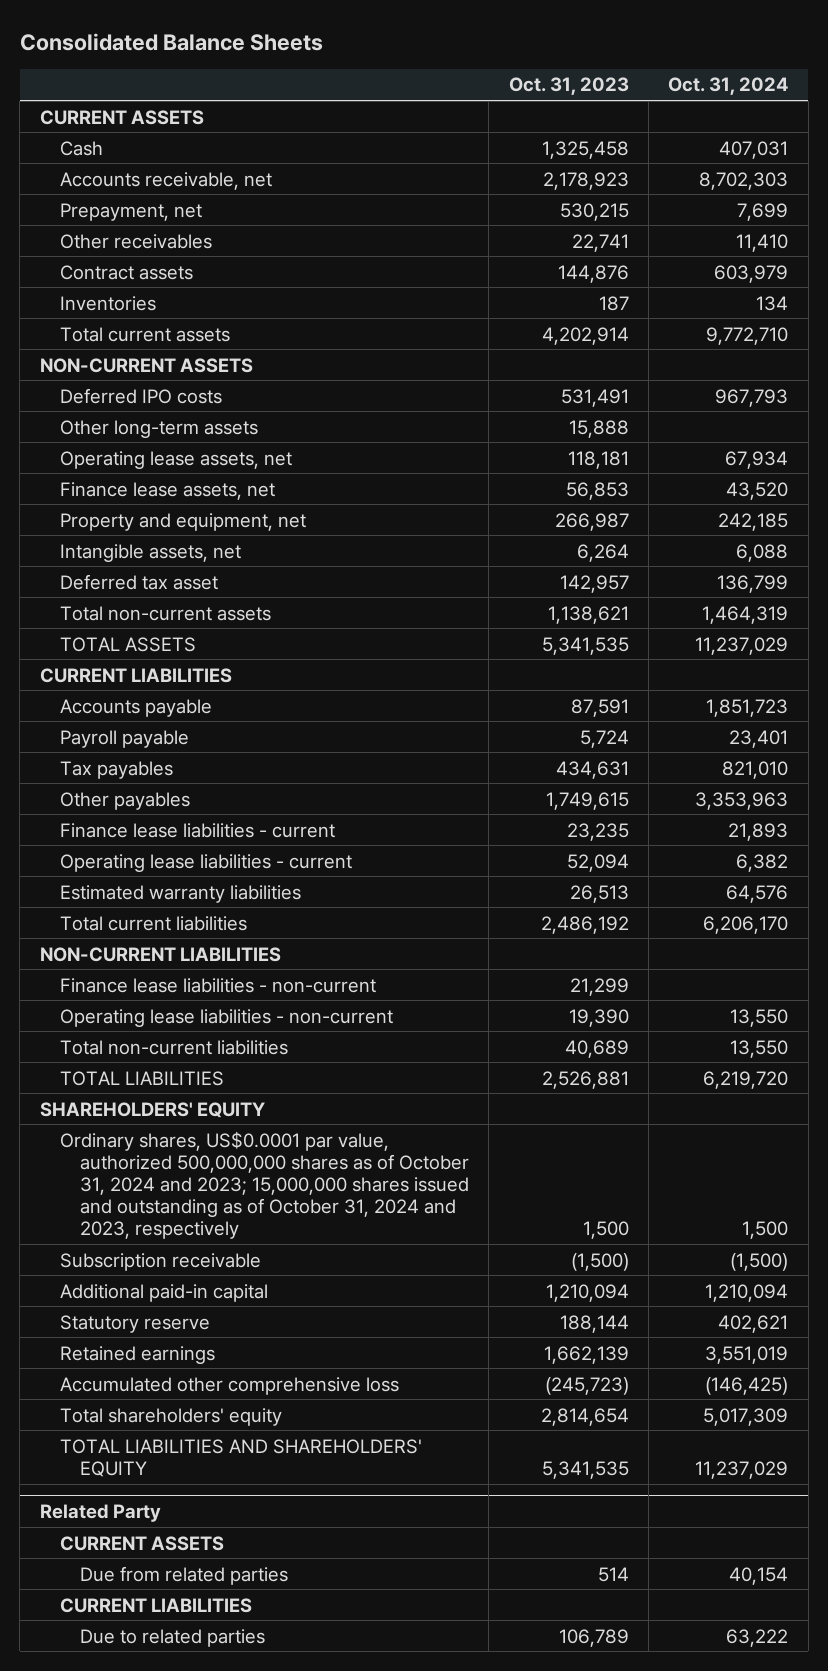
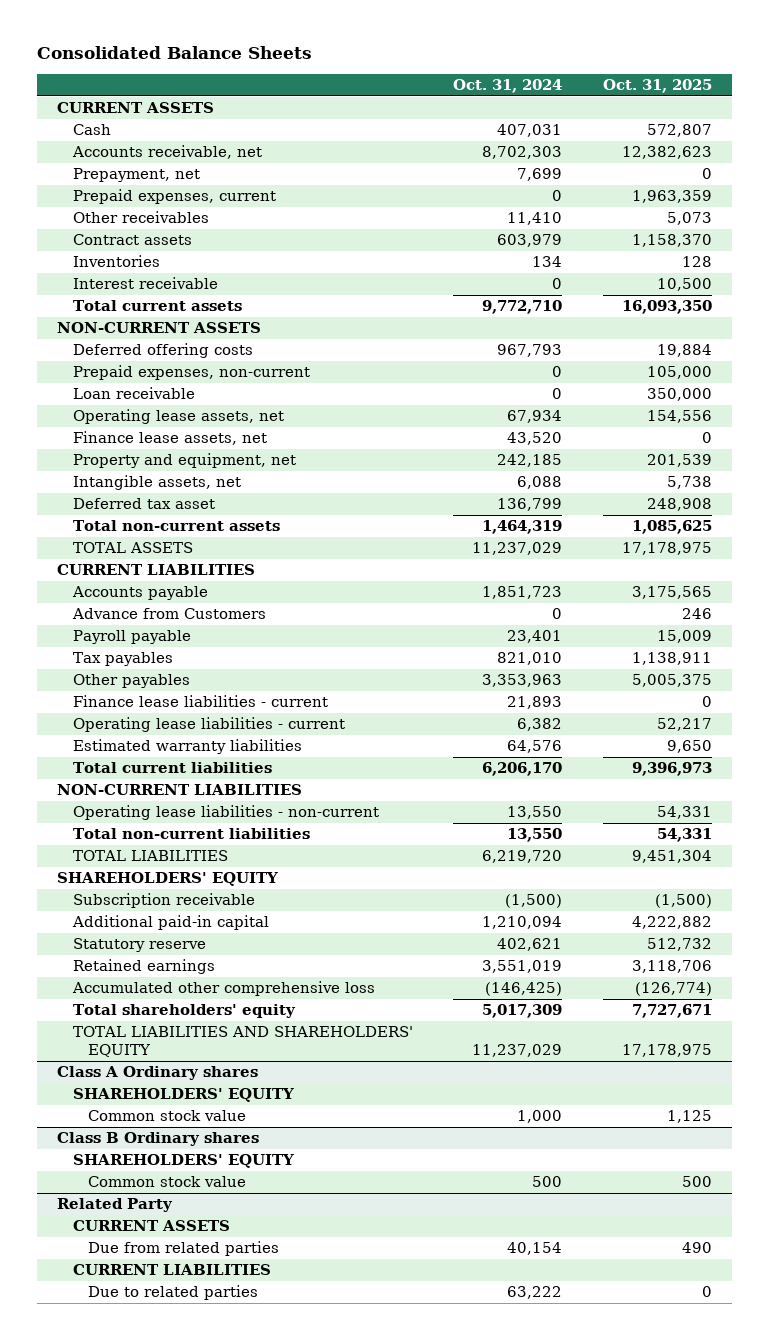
- | Oct. 31, 2023 | Oct. 31, 2024
+ | Oct. 31, 2024 | Oct. 31, 2025
+ Prepaid expenses, current | 0 | 1,963,359
+ Interest receivable | 0 | 10,500
- Deferred IPO costs | 531,491 | 967,793
- Other long-term assets | 15,888 |
+ Deferred offering costs | 967,793 | 19,884
+ Prepaid expenses, non-current | 0 | 105,000
+ Loan receivable | 0 | 350,000
+ Advance from Customers | 0 | 246
- Finance lease liabilities - non-current | 21,299 |
- Ordinary shares, US$0.0001 par value, authorized 500,000,000 shares as of October 31, 2024 and 2023; 15,000,000 shares issued and outstanding as of October 31, 2024 and 2023, respectively | 1,500 | 1,500
+ Class A Ordinary shares
+ SHAREHOLDERS' EQUITY
+ Common stock value | 1,000 | 1,125
+ Class B Ordinary shares
+ SHAREHOLDERS' EQUITY
+ Common stock value | 500 | 500

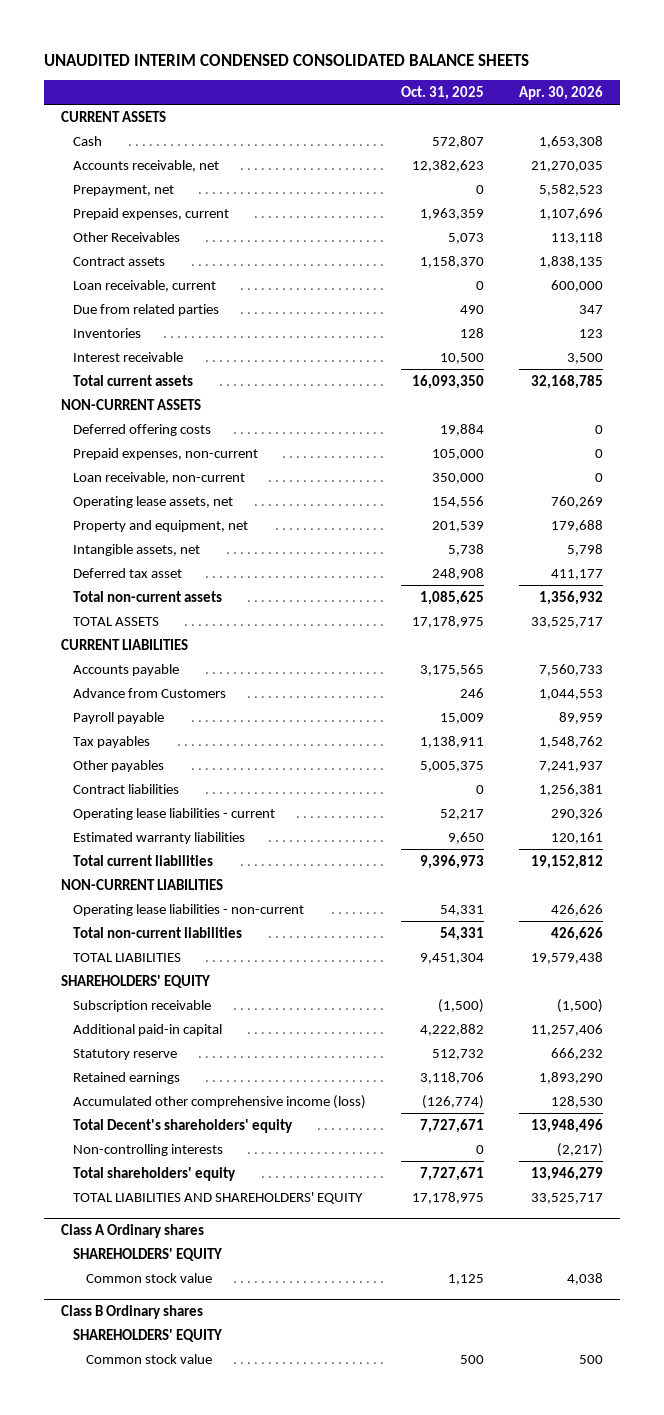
- Consolidated Balance Sheets
+ UNAUDITED INTERIM CONDENSED CONSOLIDATED BALANCE SHEETS
- | Oct. 31, 2024 | Oct. 31, 2025
+ | Oct. 31, 2025 | Apr. 30, 2026
- Other receivables | 11,410 | 5,073
+ Other Receivables | 5,073 | 113,118
+ Loan receivable, current | 0 | 600,000
+ Due from related parties | 490 | 347
- Loan receivable | 0 | 350,000
+ Loan receivable, non-current | 350,000 | 0
- Finance lease assets, net | 43,520 | 0
- Finance lease liabilities - current | 21,893 | 0
+ Contract liabilities | 0 | 1,256,381
- Accumulated other comprehensive loss | (146,425) | (126,774)
+ Accumulated other comprehensive income (loss) | (126,774) | 128,530
+ Total Decent's shareholders' equity | 7,727,671 | 13,948,496
+ Non-controlling interests | 0 | (2,217)
- Related Party
- CURRENT ASSETS
- Due from related parties | 40,154 | 490
- CURRENT LIABILITIES
- Due to related parties | 63,222 | 0

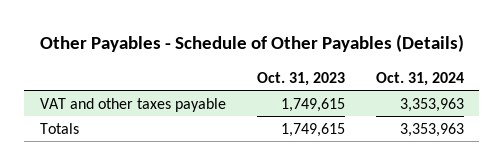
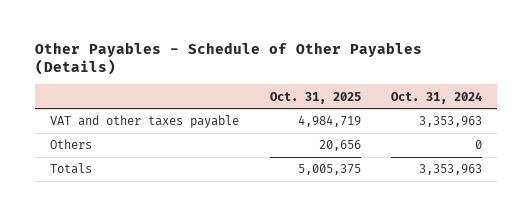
- | Oct. 31, 2023 | Oct. 31, 2024
+ | Oct. 31, 2025 | Oct. 31, 2024
+ Others | 20,656 | 0

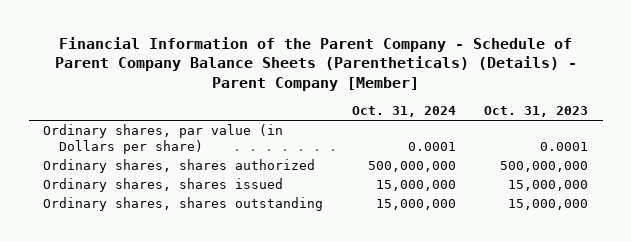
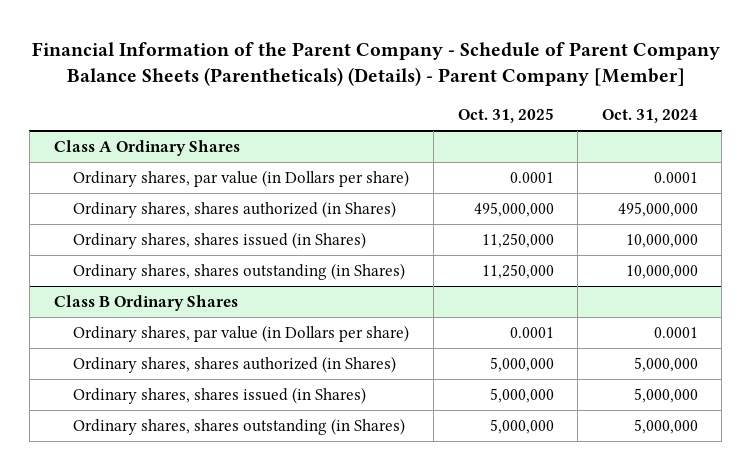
- | Oct. 31, 2024 | Oct. 31, 2023
+ | Oct. 31, 2025 | Oct. 31, 2024
+ Class A Ordinary Shares
- Ordinary shares, shares authorized | 500,000,000 | 500,000,000
- Ordinary shares, shares issued | 15,000,000 | 15,000,000
- Ordinary shares, shares outstanding | 15,000,000 | 15,000,000
+ Ordinary shares, shares authorized (in Shares) | 495,000,000 | 495,000,000
+ Ordinary shares, shares issued (in Shares) | 11,250,000 | 10,000,000
+ Ordinary shares, shares outstanding (in Shares) | 11,250,000 | 10,000,000
+ Class B Ordinary Shares
+ Ordinary shares, par value (in Dollars per share) | 0.0001 | 0.0001
+ Ordinary shares, shares authorized (in Shares) | 5,000,000 | 5,000,000
+ Ordinary shares, shares issued (in Shares) | 5,000,000 | 5,000,000
+ Ordinary shares, shares outstanding (in Shares) | 5,000,000 | 5,000,000

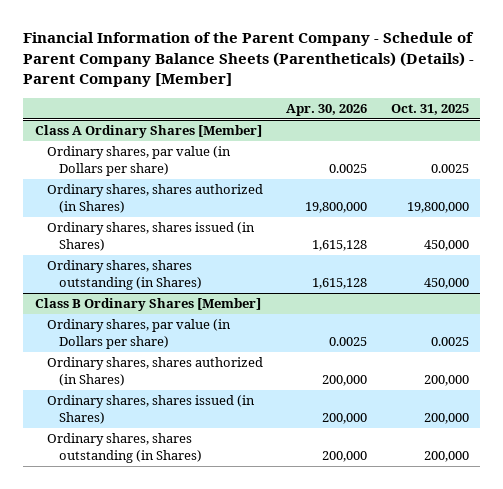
- | Oct. 31, 2025 | Oct. 31, 2024
+ | Apr. 30, 2026 | Oct. 31, 2025
- Class A Ordinary Shares
- Ordinary shares, par value (in Dollars per share) | 0.0001 | 0.0001
- Ordinary shares, shares authorized (in Shares) | 495,000,000 | 495,000,000
- Ordinary shares, shares issued (in Shares) | 11,250,000 | 10,000,000
- Ordinary shares, shares outstanding (in Shares) | 11,250,000 | 10,000,000
- Class B Ordinary Shares
- Ordinary shares, par value (in Dollars per share) | 0.0001 | 0.0001
- Ordinary shares, shares authorized (in Shares) | 5,000,000 | 5,000,000
- Ordinary shares, shares issued (in Shares) | 5,000,000 | 5,000,000
- Ordinary shares, shares outstanding (in Shares) | 5,000,000 | 5,000,000
+ Class A Ordinary Shares [Member]
+ Ordinary shares, par value (in Dollars per share) | 0.0025 | 0.0025
+ Ordinary shares, shares authorized (in Shares) | 19,800,000 | 19,800,000
+ Ordinary shares, shares issued (in Shares) | 1,615,128 | 450,000
+ Ordinary shares, shares outstanding (in Shares) | 1,615,128 | 450,000
+ Class B Ordinary Shares [Member]
+ Ordinary shares, par value (in Dollars per share) | 0.0025 | 0.0025
+ Ordinary shares, shares authorized (in Shares) | 200,000 | 200,000
+ Ordinary shares, shares issued (in Shares) | 200,000 | 200,000
+ Ordinary shares, shares outstanding (in Shares) | 200,000 | 200,000

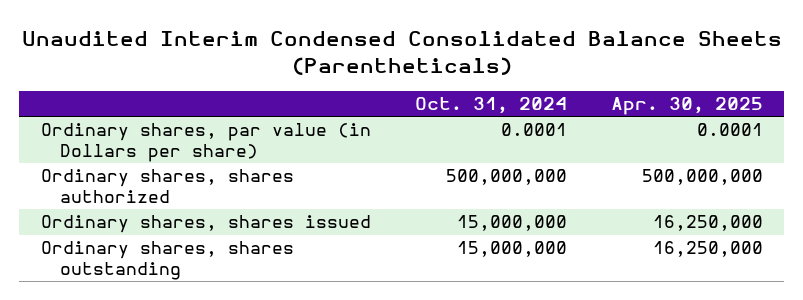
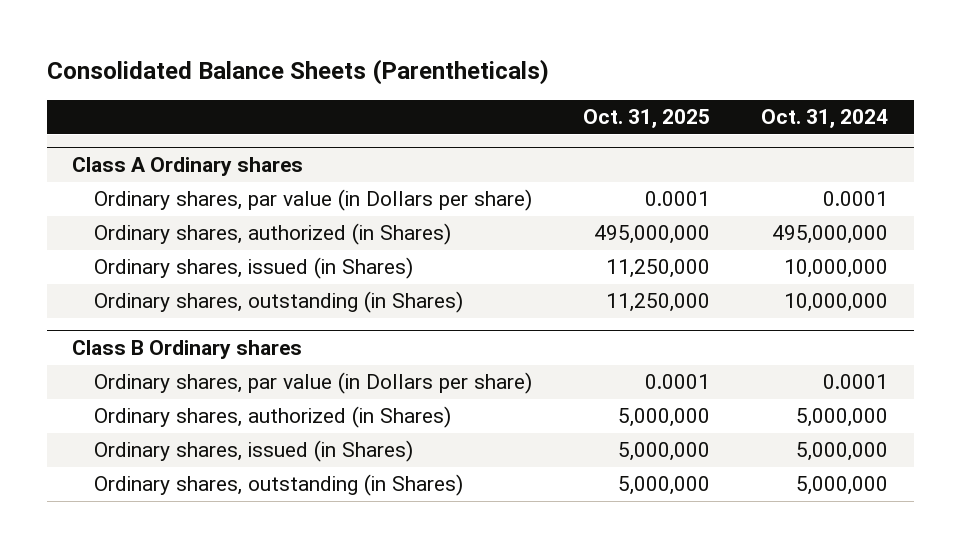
- Unaudited Interim Condensed Consolidated Balance Sheets (Parentheticals)
+ Consolidated Balance Sheets (Parentheticals)
- | Oct. 31, 2024 | Apr. 30, 2025
+ | Oct. 31, 2025 | Oct. 31, 2024
+ Class A Ordinary shares
- Ordinary shares, shares authorized | 500,000,000 | 500,000,000
- Ordinary shares, shares issued | 15,000,000 | 16,250,000
- Ordinary shares, shares outstanding | 15,000,000 | 16,250,000
+ Ordinary shares, authorized (in Shares) | 495,000,000 | 495,000,000
+ Ordinary shares, issued (in Shares) | 11,250,000 | 10,000,000
+ Ordinary shares, outstanding (in Shares) | 11,250,000 | 10,000,000
+ Class B Ordinary shares
+ Ordinary shares, par value (in Dollars per share) | 0.0001 | 0.0001
+ Ordinary shares, authorized (in Shares) | 5,000,000 | 5,000,000
+ Ordinary shares, issued (in Shares) | 5,000,000 | 5,000,000
+ Ordinary shares, outstanding (in Shares) | 5,000,000 | 5,000,000

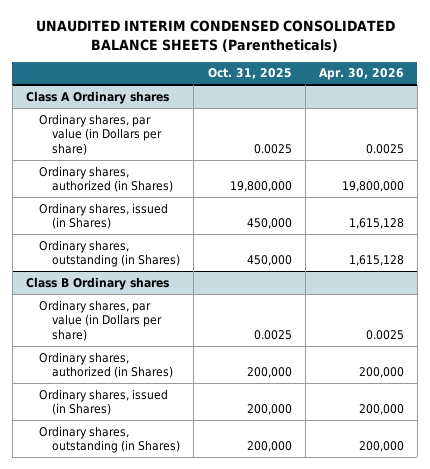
- Consolidated Balance Sheets (Parentheticals)
+ UNAUDITED INTERIM CONDENSED CONSOLIDATED BALANCE SHEETS (Parentheticals)
- | Oct. 31, 2025 | Oct. 31, 2024
+ | Oct. 31, 2025 | Apr. 30, 2026
@ Class A Ordinary shares
- Ordinary shares, par value (in Dollars per share) | 0.0001 | 0.0001
- Ordinary shares, authorized (in Shares) | 495,000,000 | 495,000,000
- Ordinary shares, issued (in Shares) | 11,250,000 | 10,000,000
- Ordinary shares, outstanding (in Shares) | 11,250,000 | 10,000,000
+ Ordinary shares, par value (in Dollars per share) | 0.0025 | 0.0025
+ Ordinary shares, authorized (in Shares) | 19,800,000 | 19,800,000
+ Ordinary shares, issued (in Shares) | 450,000 | 1,615,128
+ Ordinary shares, outstanding (in Shares) | 450,000 | 1,615,128
@ Class B Ordinary shares
- Ordinary shares, par value (in Dollars per share) | 0.0001 | 0.0001
- Ordinary shares, authorized (in Shares) | 5,000,000 | 5,000,000
- Ordinary shares, issued (in Shares) | 5,000,000 | 5,000,000
- Ordinary shares, outstanding (in Shares) | 5,000,000 | 5,000,000
+ Ordinary shares, par value (in Dollars per share) | 0.0025 | 0.0025
+ Ordinary shares, authorized (in Shares) | 200,000 | 200,000
+ Ordinary shares, issued (in Shares) | 200,000 | 200,000
+ Ordinary shares, outstanding (in Shares) | 200,000 | 200,000

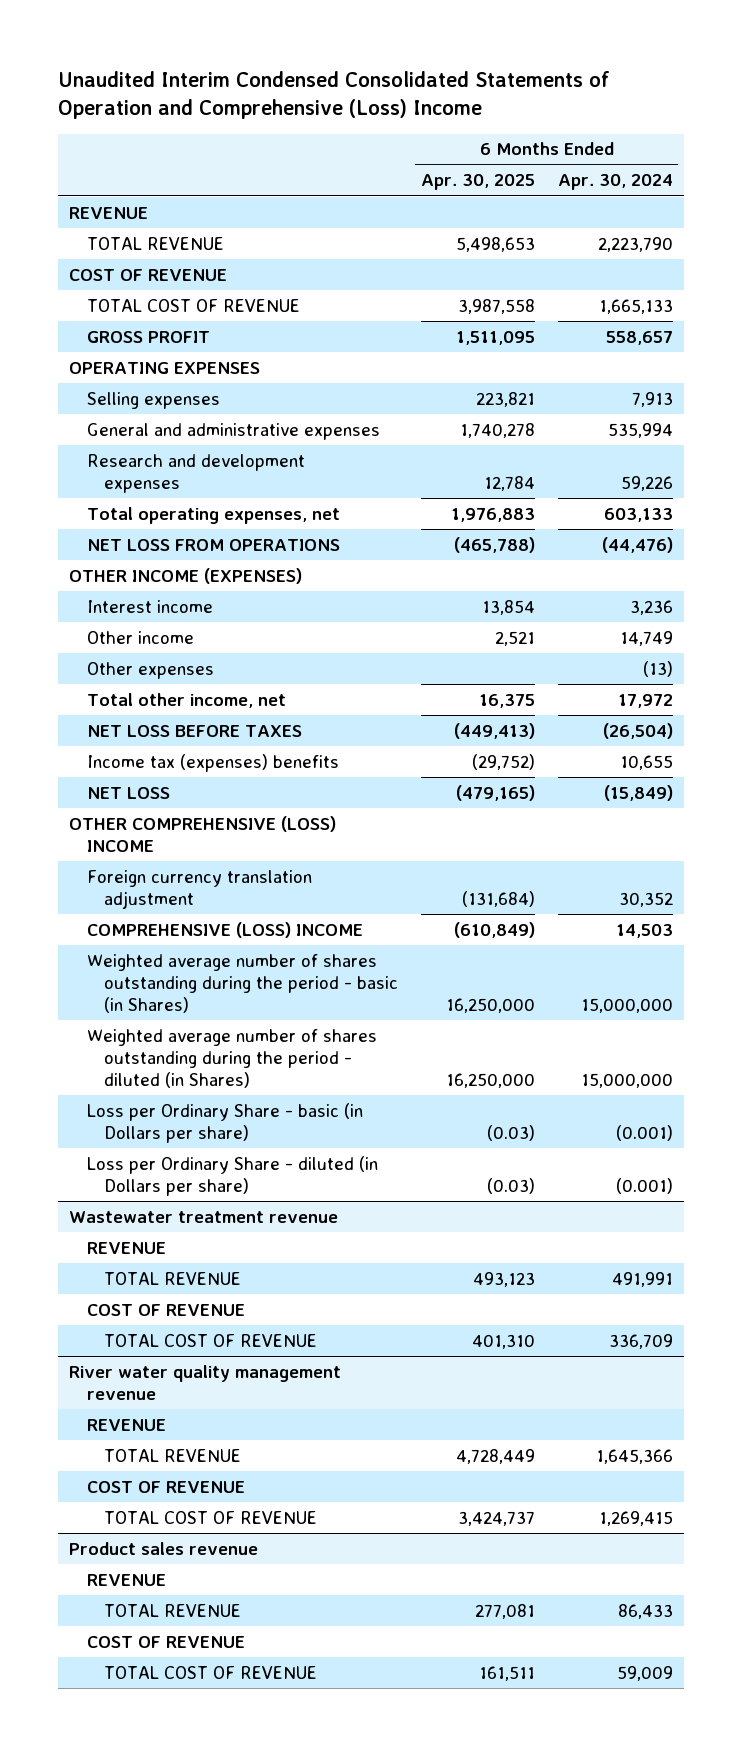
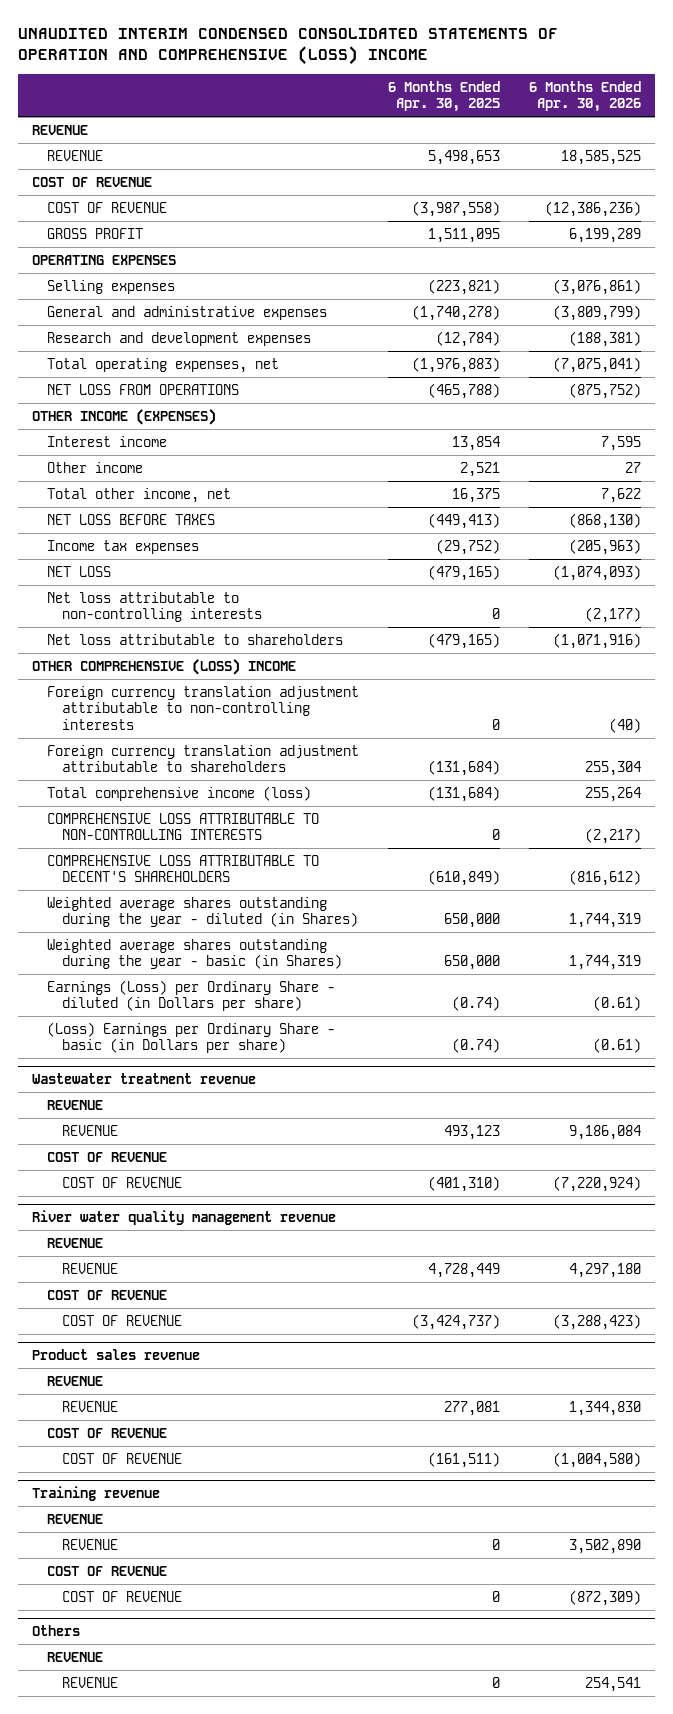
- Unaudited Interim Condensed Consolidated Statements of Operation and Comprehensive (Loss) Income
+ UNAUDITED INTERIM CONDENSED CONSOLIDATED STATEMENTS OF OPERATION AND COMPREHENSIVE (LOSS) INCOME
- | 6 Months Ended Apr. 30, 2025 | 6 Months Ended Apr. 30, 2024
+ | 6 Months Ended Apr. 30, 2025 | 6 Months Ended Apr. 30, 2026
- TOTAL REVENUE | 5,498,653 | 2,223,790
+ REVENUE | 5,498,653 | 18,585,525
- TOTAL COST OF REVENUE | 3,987,558 | 1,665,133
+ COST OF REVENUE | (3,987,558) | (12,386,236)
- Selling expenses | 223,821 | 7,913
- General and administrative expenses | 1,740,278 | 535,994
- Research and development expenses | 12,784 | 59,226
- Total operating expenses, net | 1,976,883 | 603,133
+ Selling expenses | (223,821) | (3,076,861)
+ General and administrative expenses | (1,740,278) | (3,809,799)
+ Research and development expenses | (12,784) | (188,381)
+ Total operating expenses, net | (1,976,883) | (7,075,041)
- Other expenses | | (13)
- Income tax (expenses) benefits | (29,752) | 10,655
+ Income tax expenses | (29,752) | (205,963)
+ Net loss attributable to non-controlling interests | 0 | (2,177)
+ Net loss attributable to shareholders | (479,165) | (1,071,916)
- Foreign currency translation adjustment | (131,684) | 30,352
- COMPREHENSIVE (LOSS) INCOME | (610,849) | 14,503
- Weighted average number of shares outstanding during the period - basic (in Shares) | 16,250,000 | 15,000,000
- Weighted average number of shares outstanding during the period - diluted (in Shares) | 16,250,000 | 15,000,000
- Loss per Ordinary Share - basic (in Dollars per share) | (0.03) | (0.001)
- Loss per Ordinary Share - diluted (in Dollars per share) | (0.03) | (0.001)
+ Foreign currency translation adjustment attributable to non-controlling interests | 0 | (40)
+ Foreign currency translation adjustment attributable to shareholders | (131,684) | 255,304
+ Total comprehensive income (loss) | (131,684) | 255,264
+ COMPREHENSIVE LOSS ATTRIBUTABLE TO NON-CONTROLLING INTERESTS | 0 | (2,217)
+ COMPREHENSIVE LOSS ATTRIBUTABLE TO DECENT'S SHAREHOLDERS | (610,849) | (816,612)
+ Weighted average shares outstanding during the year - diluted (in Shares) | 650,000 | 1,744,319
+ Weighted average shares outstanding during the year - basic (in Shares) | 650,000 | 1,744,319
+ Earnings (Loss) per Ordinary Share - diluted (in Dollars per share) | (0.74) | (0.61)
+ (Loss) Earnings per Ordinary Share - basic (in Dollars per share) | (0.74) | (0.61)
@ Wastewater treatment revenue
- TOTAL REVENUE | 493,123 | 491,991
+ REVENUE | 493,123 | 9,186,084
- TOTAL COST OF REVENUE | 401,310 | 336,709
+ COST OF REVENUE | (401,310) | (7,220,924)
@ River water quality management revenue
- TOTAL REVENUE | 4,728,449 | 1,645,366
+ REVENUE | 4,728,449 | 4,297,180
- TOTAL COST OF REVENUE | 3,424,737 | 1,269,415
+ COST OF REVENUE | (3,424,737) | (3,288,423)
@ Product sales revenue
- TOTAL REVENUE | 277,081 | 86,433
+ REVENUE | 277,081 | 1,344,830
- TOTAL COST OF REVENUE | 161,511 | 59,009
+ COST OF REVENUE | (161,511) | (1,004,580)
+ Training revenue
+ REVENUE
+ REVENUE | 0 | 3,502,890
+ COST OF REVENUE
+ COST OF REVENUE | 0 | (872,309)
+ Others
+ REVENUE
+ REVENUE | 0 | 254,541

